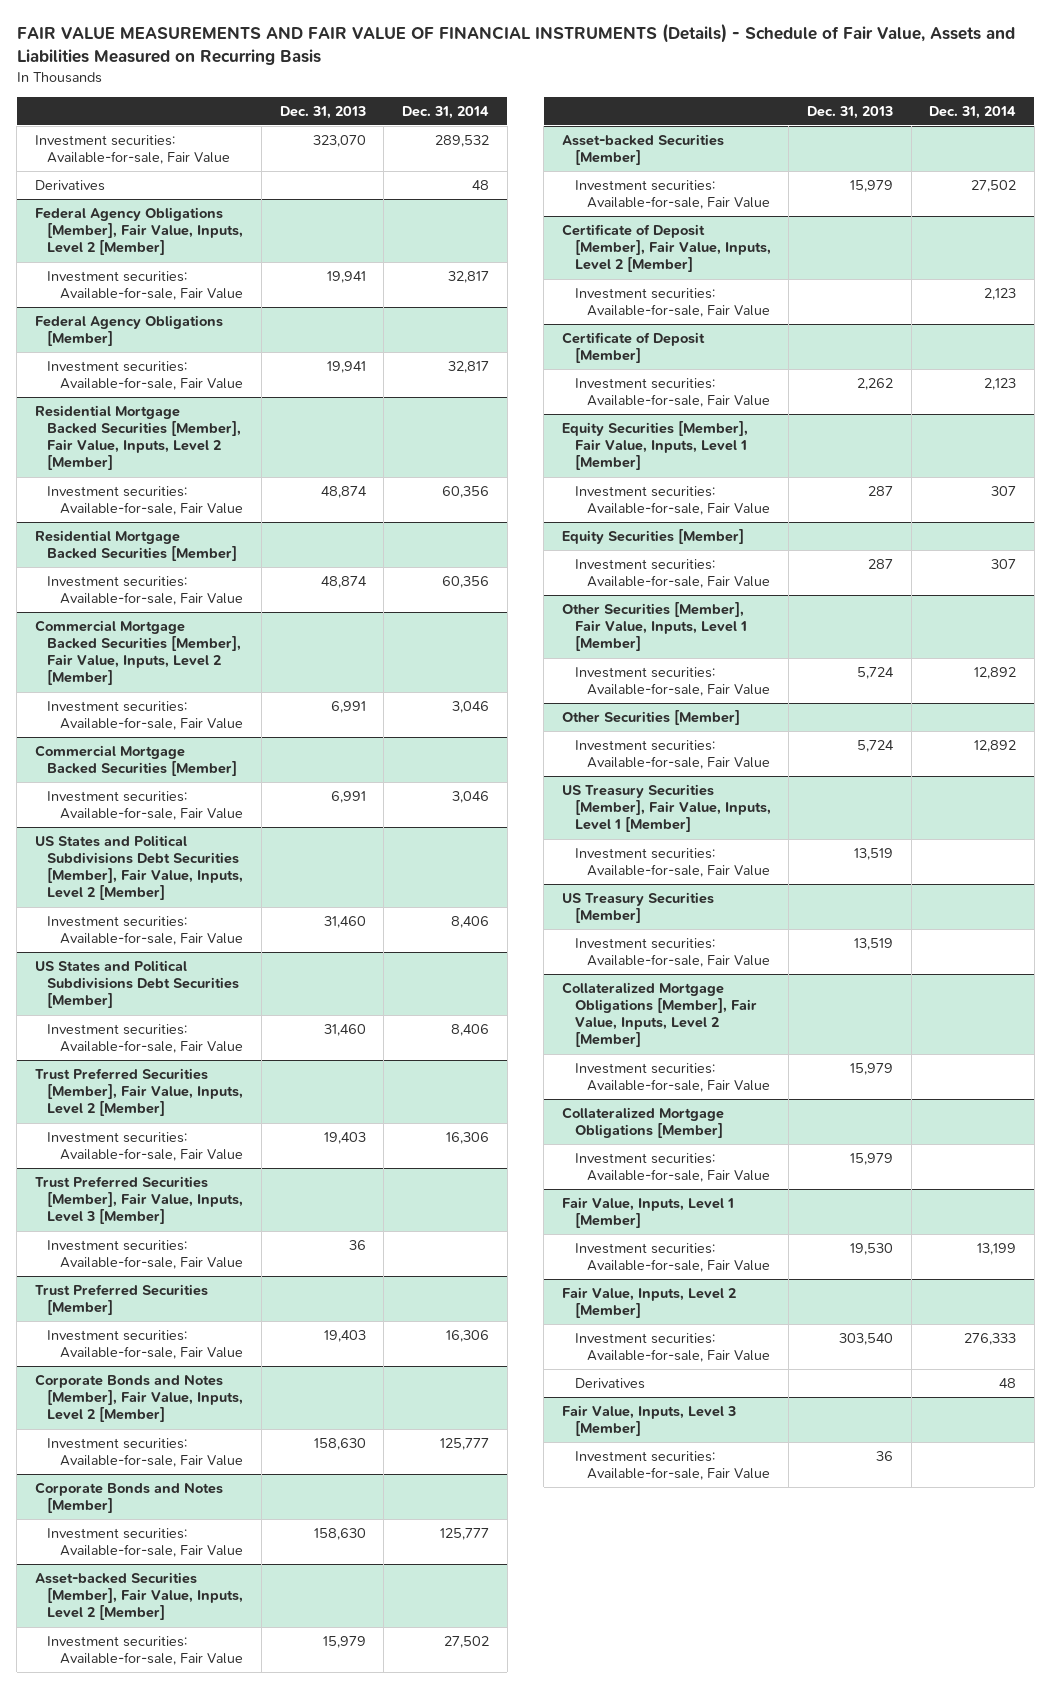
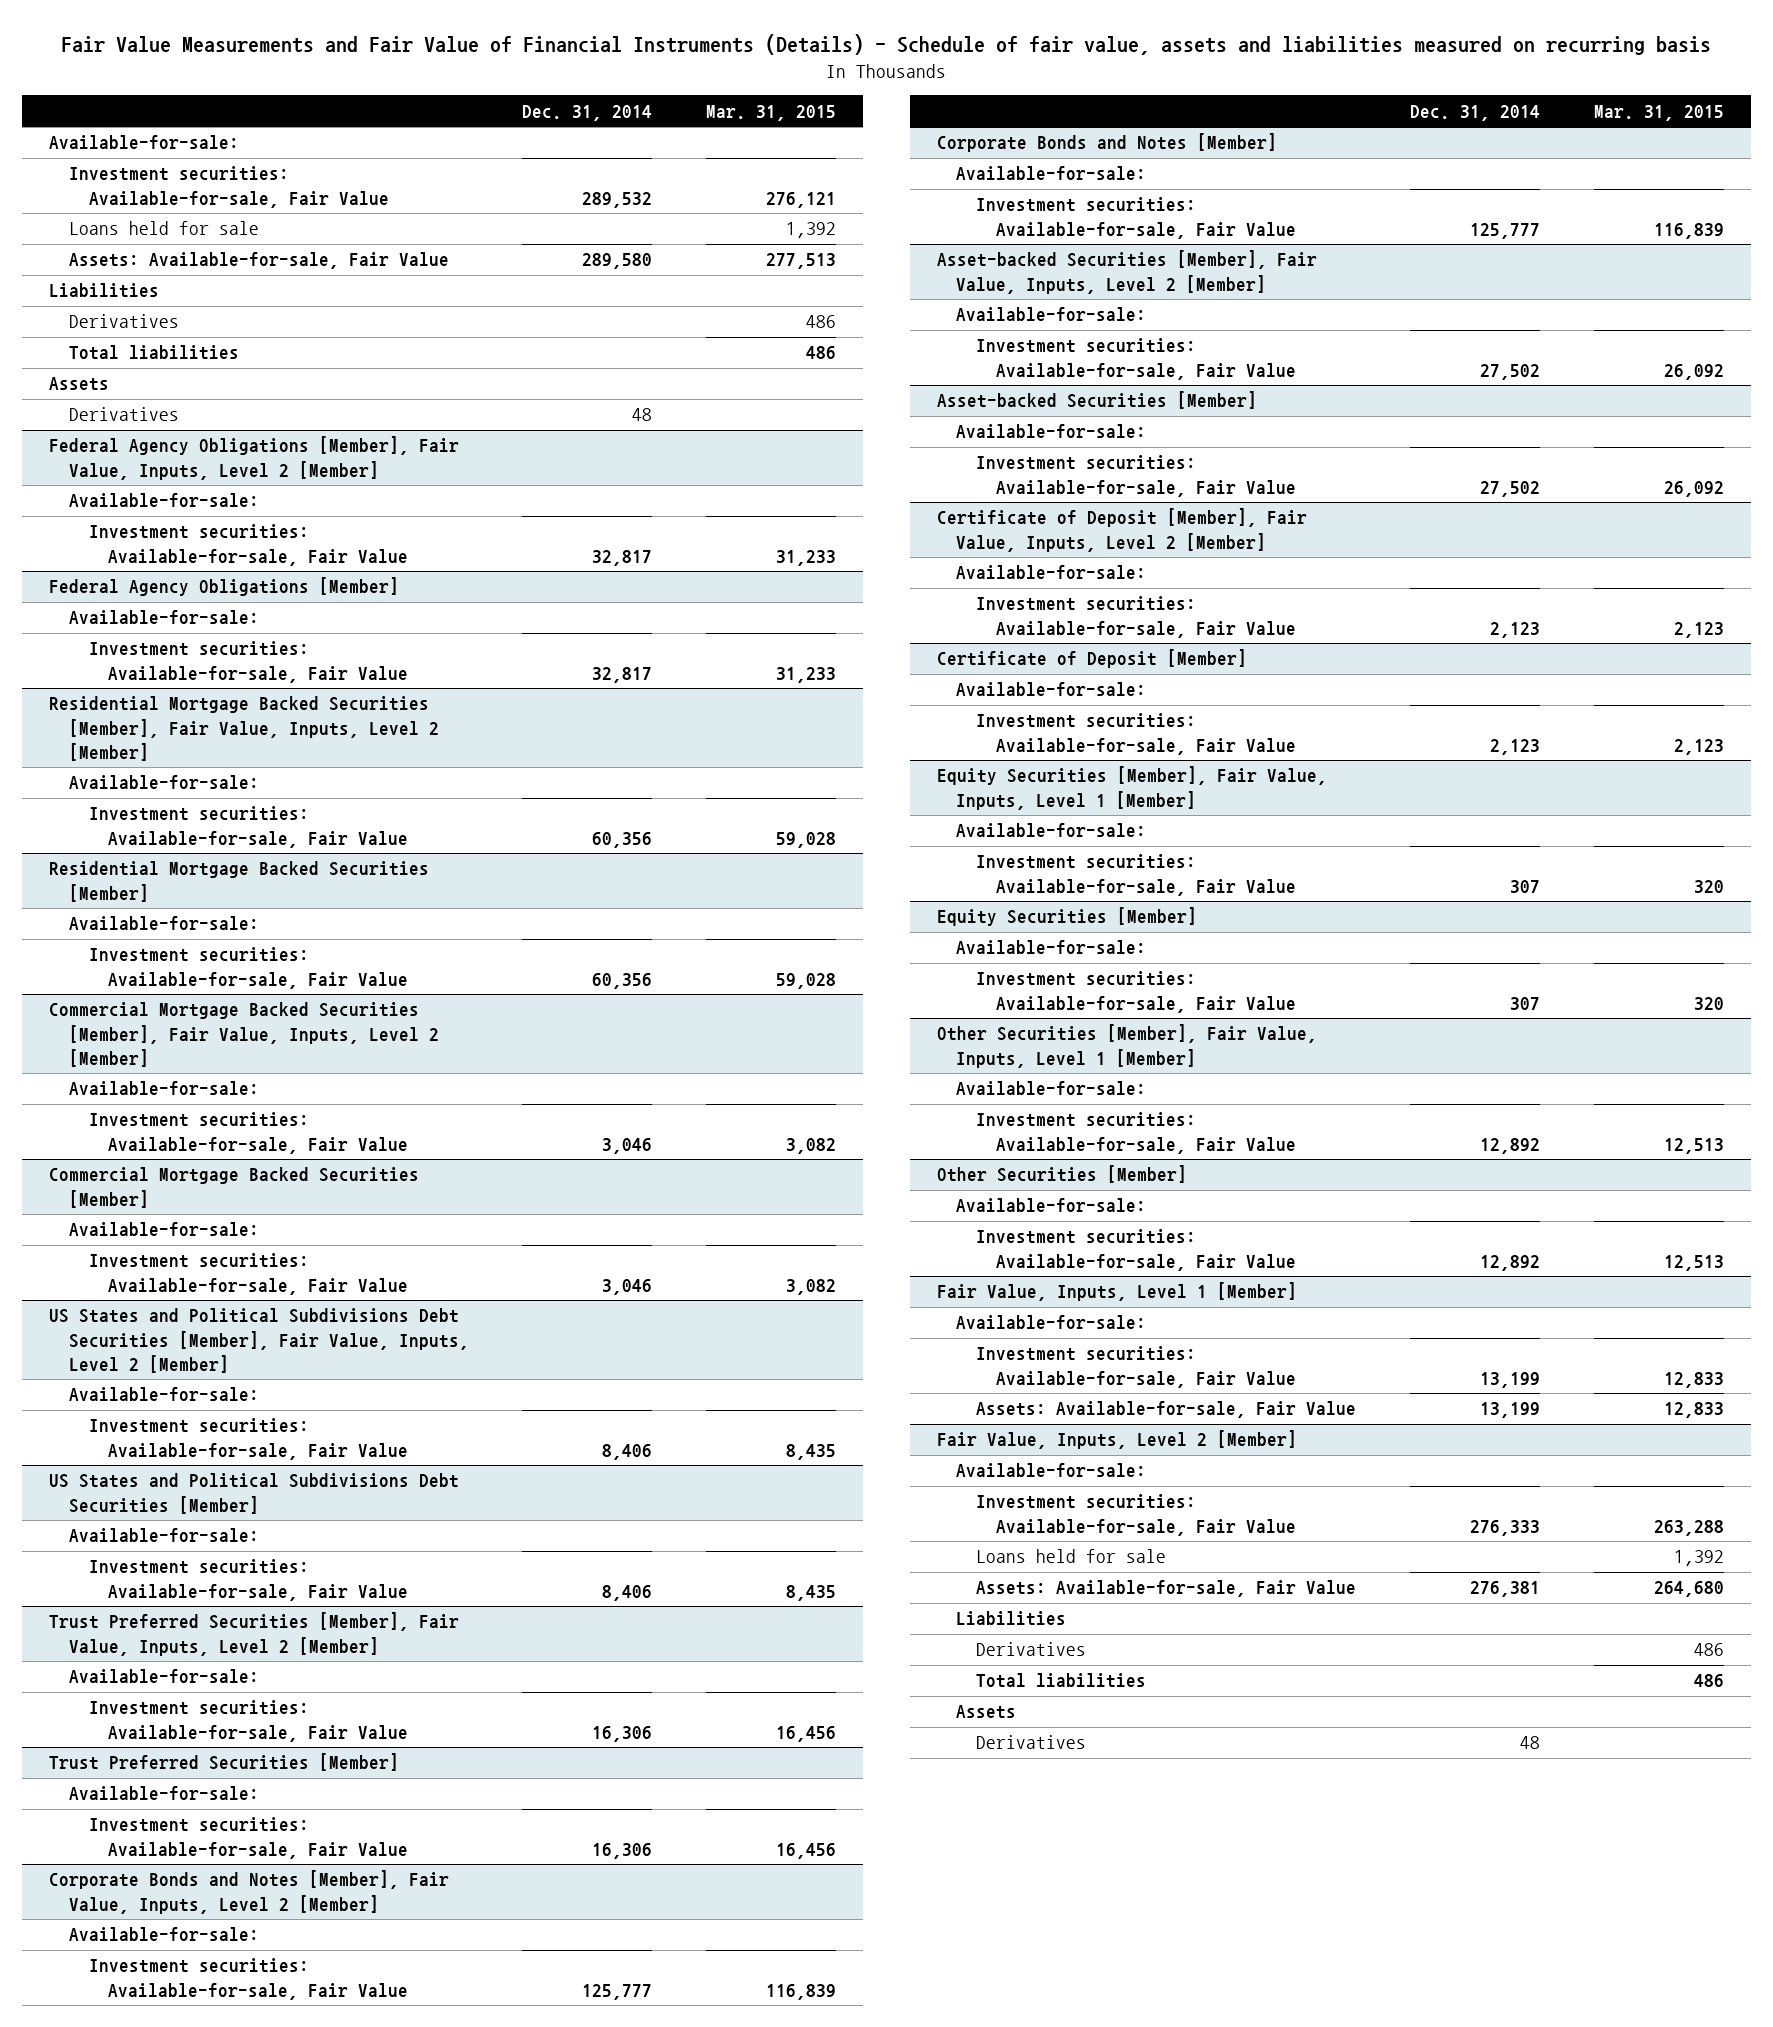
- FAIR VALUE MEASUREMENTS AND FAIR VALUE OF FINANCIAL INSTRUMENTS (Details) - Schedule of Fair Value, Assets and Liabilities Measured on Recurring Basis
+ Fair Value Measurements and Fair Value of Financial Instruments (Details) - Schedule of fair value, assets and liabilities measured on recurring basis
- | Dec. 31, 2013 | Dec. 31, 2014
+ | Dec. 31, 2014 | Mar. 31, 2015
+ Available-for-sale:
+ Loans held for sale | | 1,392
+ Assets: Available-for-sale, Fair Value | 289,580 | 277,513
+ Liabilities
+ Derivatives | | 486
+ Total liabilities | | 486
+ Assets
@ Federal Agency Obligations [Member], Fair Value, Inputs, Level 2 [Member]
+ Available-for-sale:
@ Federal Agency Obligations [Member]
+ Available-for-sale:
@ Residential Mortgage Backed Securities [Member], Fair Value, Inputs, Level 2 [Member]
+ Available-for-sale:
@ Residential Mortgage Backed Securities [Member]
+ Available-for-sale:
@ Commercial Mortgage Backed Securities [Member], Fair Value, Inputs, Level 2 [Member]
+ Available-for-sale:
@ Commercial Mortgage Backed Securities [Member]
+ Available-for-sale:
@ US States and Political Subdivisions Debt Securities [Member], Fair Value, Inputs, Level 2 [Member]
+ Available-for-sale:
@ US States and Political Subdivisions Debt Securities [Member]
+ Available-for-sale:
@ Trust Preferred Securities [Member], Fair Value, Inputs, Level 2 [Member]
+ Available-for-sale:
- Trust Preferred Securities [Member], Fair Value, Inputs, Level 3 [Member]
- Investment securities: Available-for-sale, Fair Value | 36 |
@ Trust Preferred Securities [Member]
+ Available-for-sale:
@ Corporate Bonds and Notes [Member], Fair Value, Inputs, Level 2 [Member]
+ Available-for-sale:
@ Corporate Bonds and Notes [Member]
+ Available-for-sale:
@ Asset-backed Securities [Member], Fair Value, Inputs, Level 2 [Member]
+ Available-for-sale:
@ Asset-backed Securities [Member]
+ Available-for-sale:
@ Certificate of Deposit [Member], Fair Value, Inputs, Level 2 [Member]
+ Available-for-sale:
@ Certificate of Deposit [Member]
+ Available-for-sale:
@ Equity Securities [Member], Fair Value, Inputs, Level 1 [Member]
+ Available-for-sale:
@ Equity Securities [Member]
+ Available-for-sale:
@ Other Securities [Member], Fair Value, Inputs, Level 1 [Member]
+ Available-for-sale:
@ Other Securities [Member]
+ Available-for-sale:
- US Treasury Securities [Member], Fair Value, Inputs, Level 1 [Member]
- Investment securities: Available-for-sale, Fair Value | 13,519 |
- US Treasury Securities [Member]
- Investment securities: Available-for-sale, Fair Value | 13,519 |
- Collateralized Mortgage Obligations [Member], Fair Value, Inputs, Level 2 [Member]
- Investment securities: Available-for-sale, Fair Value | 15,979 |
- Collateralized Mortgage Obligations [Member]
- Investment securities: Available-for-sale, Fair Value | 15,979 |
@ Fair Value, Inputs, Level 1 [Member]
+ Available-for-sale:
+ Assets: Available-for-sale, Fair Value | 13,199 | 12,833
@ Fair Value, Inputs, Level 2 [Member]
+ Available-for-sale:
+ Loans held for sale | | 1,392
+ Assets: Available-for-sale, Fair Value | 276,381 | 264,680
+ Liabilities
+ Derivatives | | 486
+ Total liabilities | | 486
+ Assets
- Fair Value, Inputs, Level 3 [Member]
- Investment securities: Available-for-sale, Fair Value | 36 |

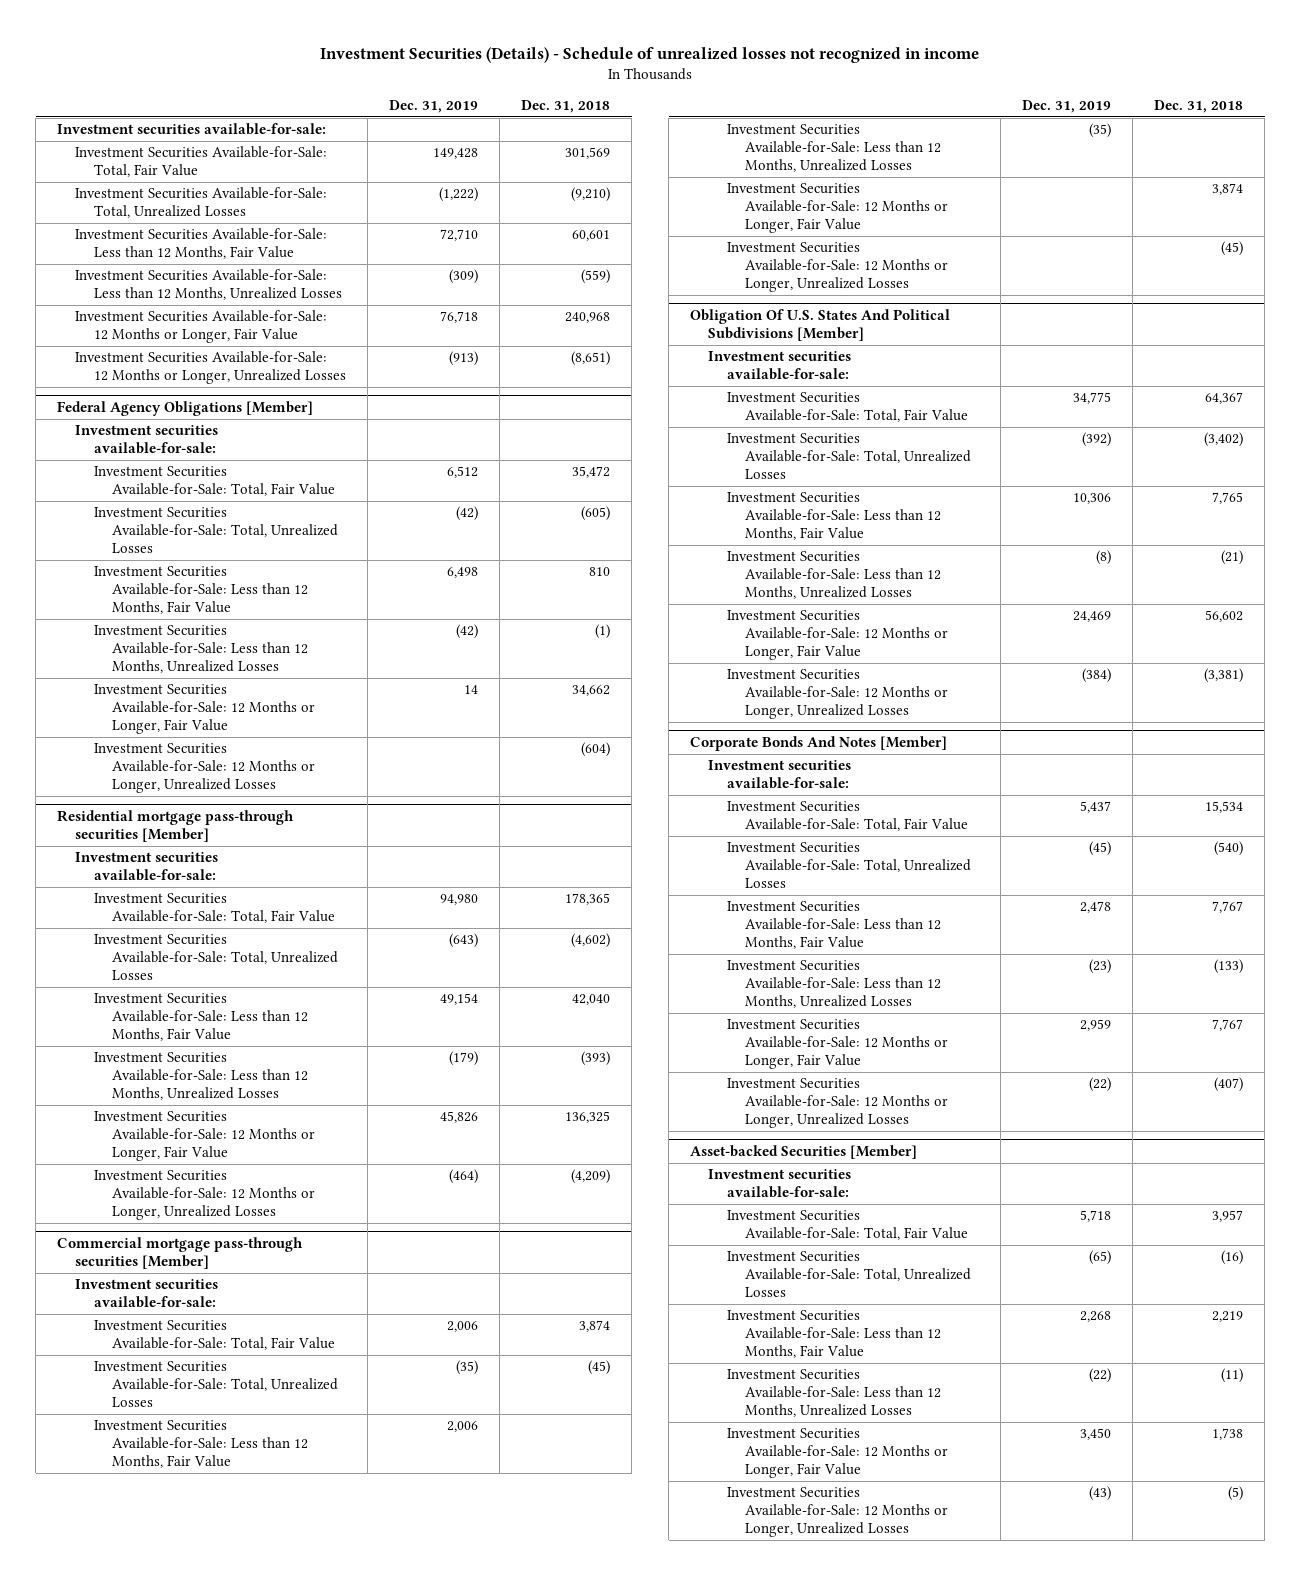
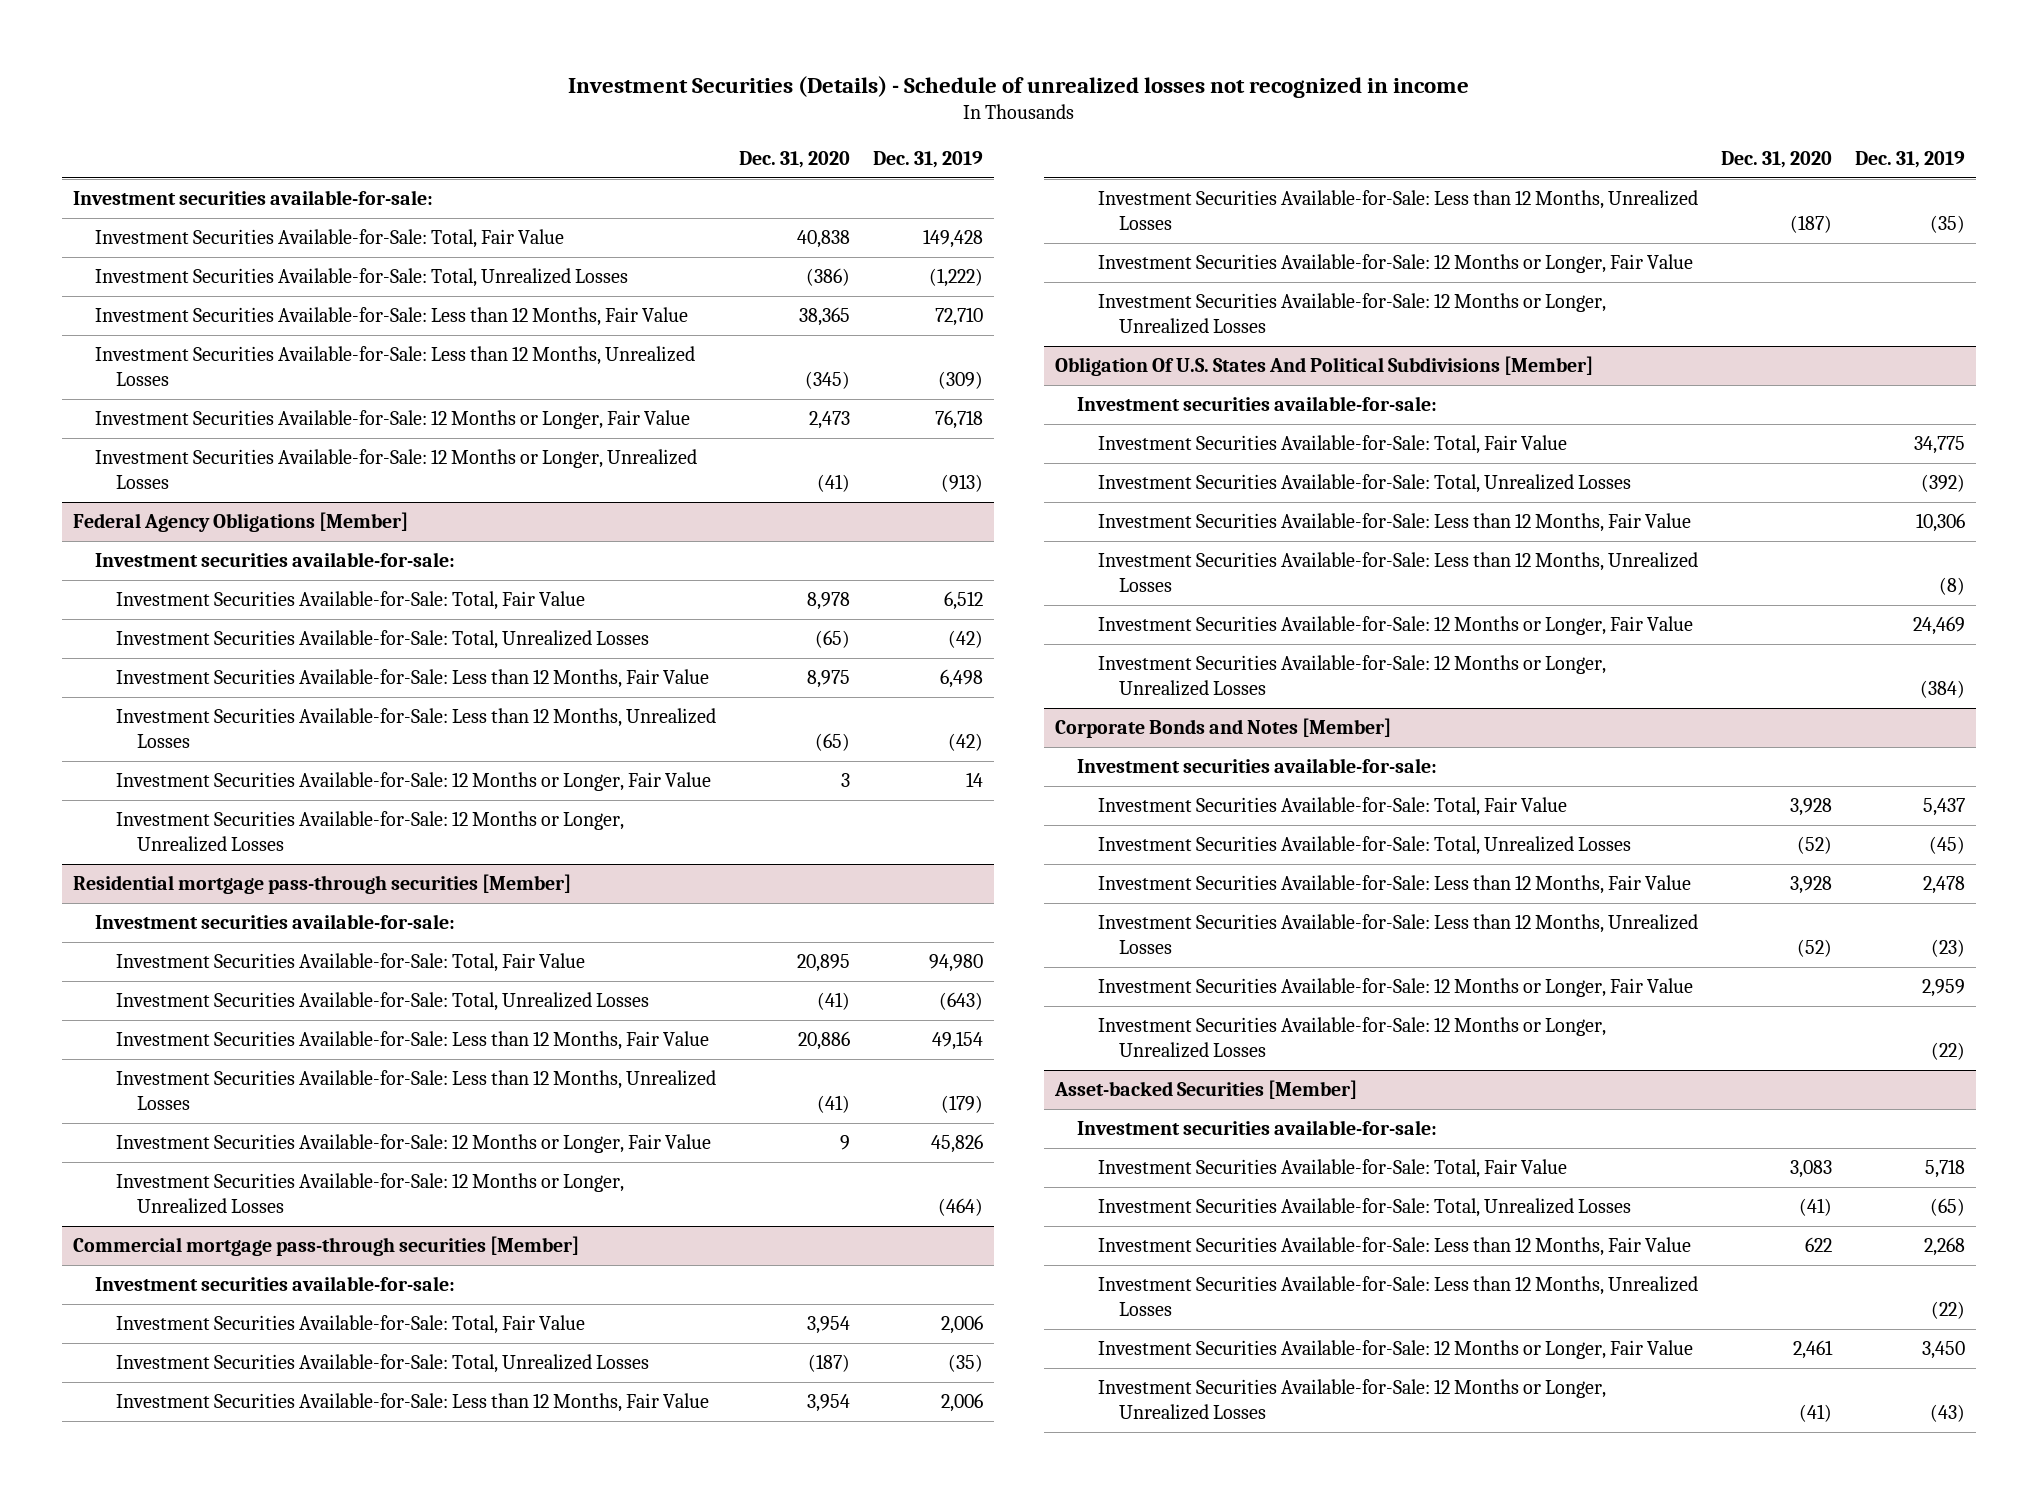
- | Dec. 31, 2019 | Dec. 31, 2018
+ | Dec. 31, 2020 | Dec. 31, 2019
- Corporate Bonds And Notes [Member]
+ Corporate Bonds and Notes [Member]

